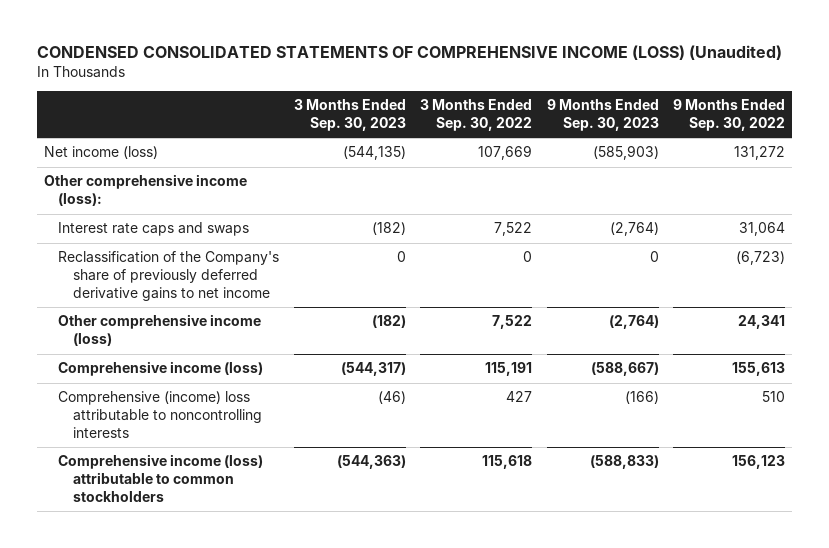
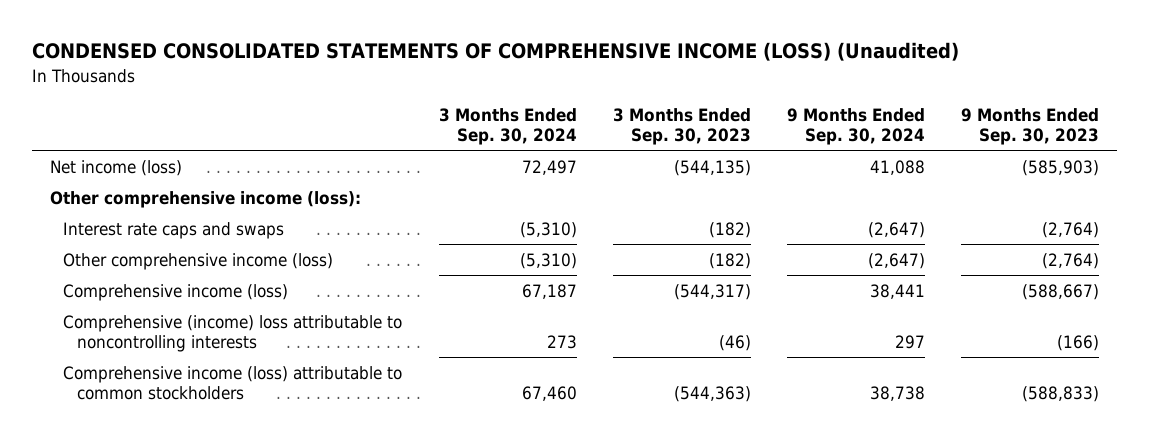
- | 3 Months Ended Sep. 30, 2023 | 3 Months Ended Sep. 30, 2022 | 9 Months Ended Sep. 30, 2023 | 9 Months Ended Sep. 30, 2022
+ | 3 Months Ended Sep. 30, 2024 | 3 Months Ended Sep. 30, 2023 | 9 Months Ended Sep. 30, 2024 | 9 Months Ended Sep. 30, 2023
- Reclassification of the Company's share of previously deferred derivative gains to net income | 0 | 0 | 0 | (6,723)

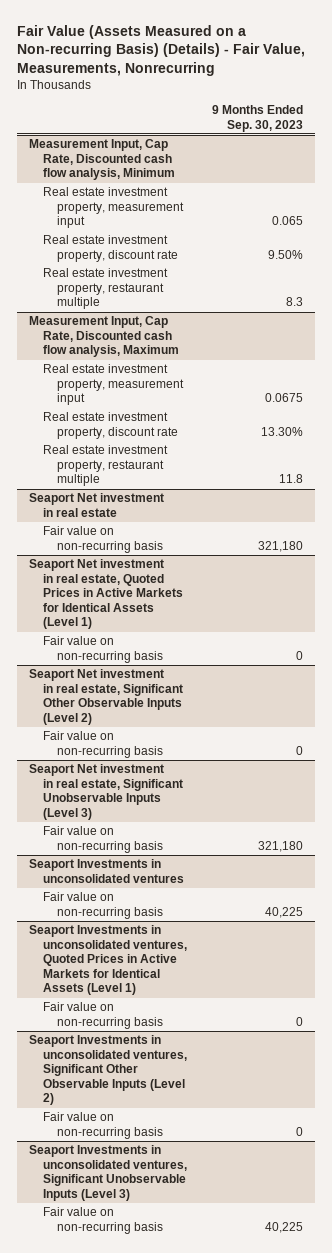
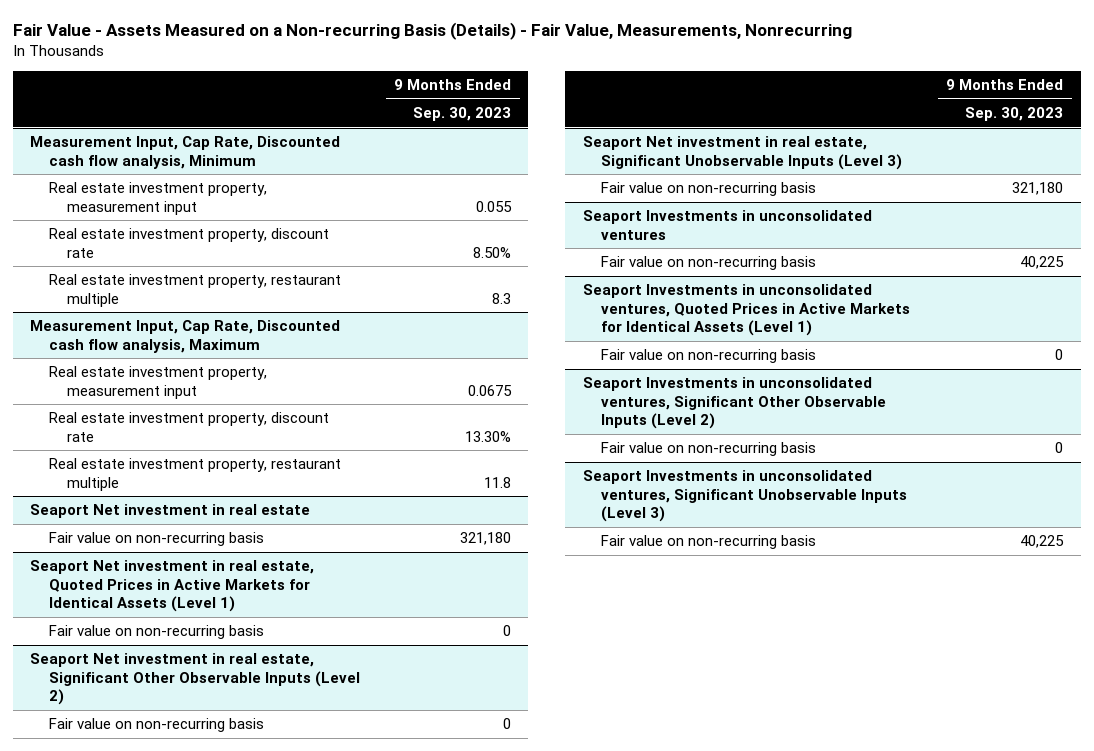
- Fair Value (Assets Measured on a Non-recurring Basis) (Details) - Fair Value, Measurements, Nonrecurring
+ Fair Value - Assets Measured on a Non-recurring Basis (Details) - Fair Value, Measurements, Nonrecurring
@ Measurement Input, Cap Rate, Discounted cash flow analysis, Minimum
- Real estate investment property, measurement input | 0.065
- Real estate investment property, discount rate | 9.50%
+ Real estate investment property, measurement input | 0.055
+ Real estate investment property, discount rate | 8.50%

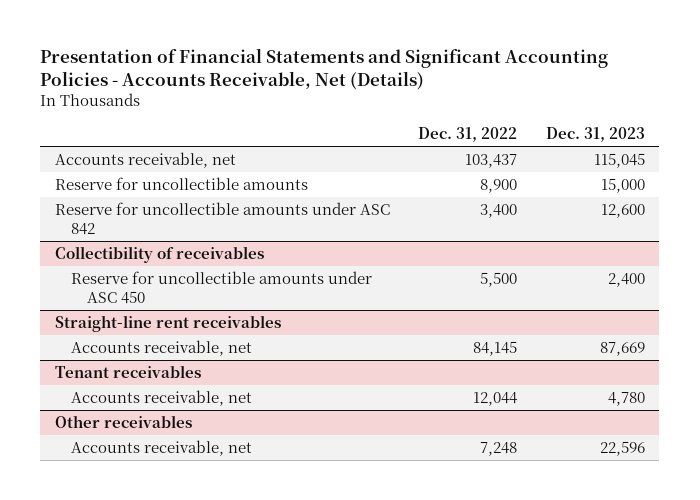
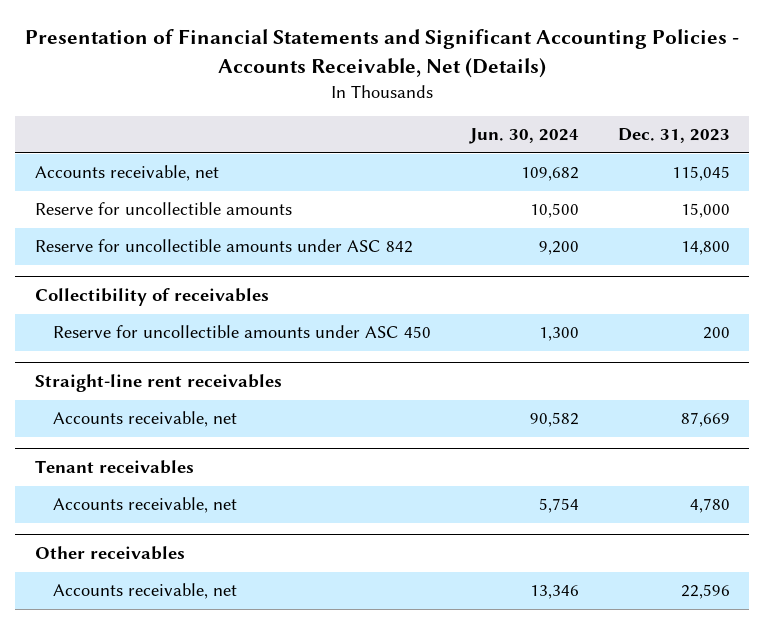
- | Dec. 31, 2022 | Dec. 31, 2023
+ | Jun. 30, 2024 | Dec. 31, 2023
- Reserve for uncollectible amounts under ASC 842 | 3,400 | 12,600
+ Reserve for uncollectible amounts under ASC 842 | 9,200 | 14,800
@ Collectibility of receivables
- Reserve for uncollectible amounts under ASC 450 | 5,500 | 2,400
+ Reserve for uncollectible amounts under ASC 450 | 1,300 | 200

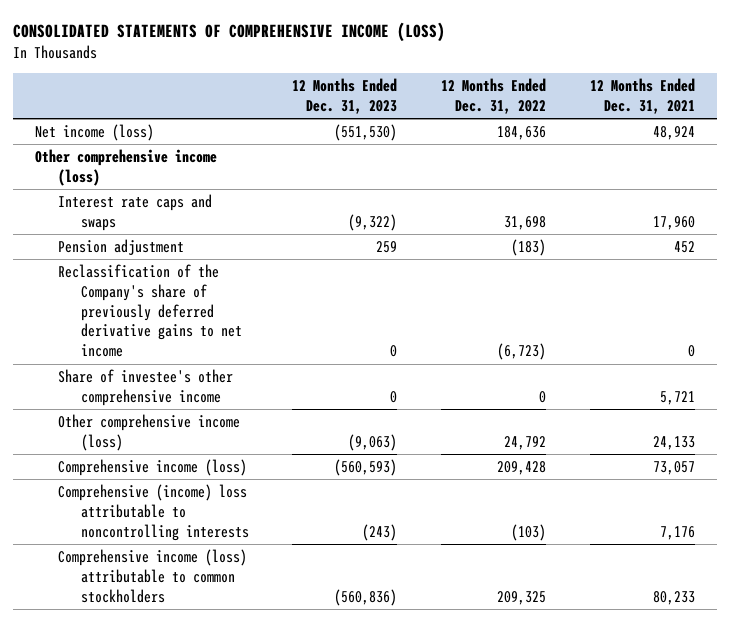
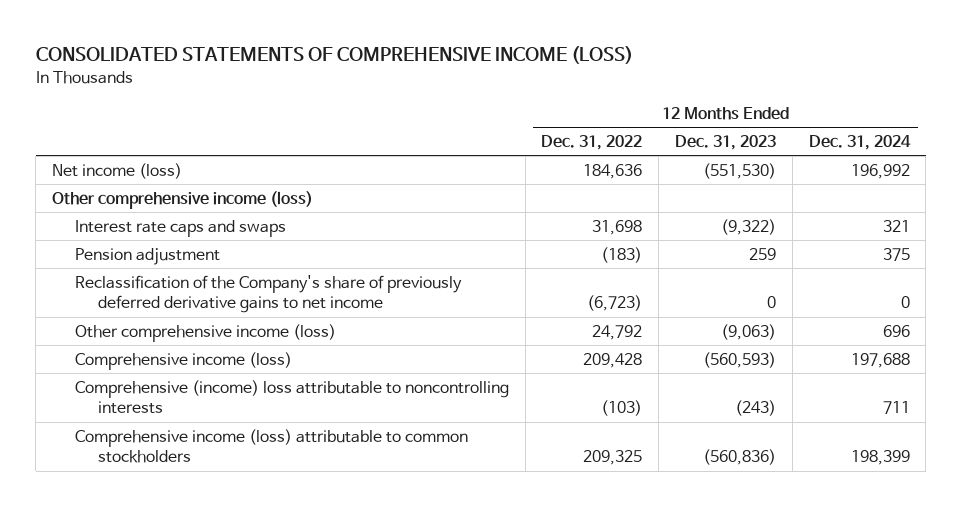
- | 12 Months Ended Dec. 31, 2023 | 12 Months Ended Dec. 31, 2022 | 12 Months Ended Dec. 31, 2021
+ | 12 Months Ended Dec. 31, 2022 | 12 Months Ended Dec. 31, 2023 | 12 Months Ended Dec. 31, 2024
- Share of investee's other comprehensive income | 0 | 0 | 5,721

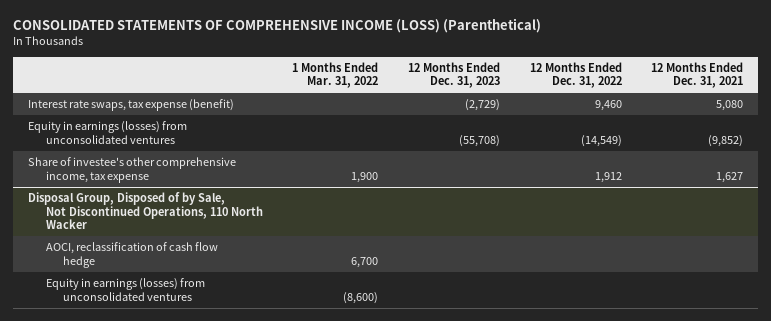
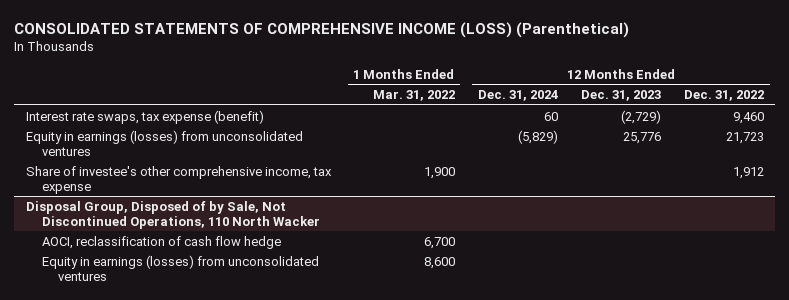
- | 1 Months Ended Mar. 31, 2022 | 12 Months Ended Dec. 31, 2023 | 12 Months Ended Dec. 31, 2022 | 12 Months Ended Dec. 31, 2021
+ | 1 Months Ended Mar. 31, 2022 | 12 Months Ended Dec. 31, 2024 | 12 Months Ended Dec. 31, 2023 | 12 Months Ended Dec. 31, 2022
- Equity in earnings (losses) from unconsolidated ventures | | (55,708) | (14,549) | (9,852)
+ Equity in earnings (losses) from unconsolidated ventures | | (5,829) | 25,776 | 21,723
@ Disposal Group, Disposed of by Sale, Not Discontinued Operations, 110 North Wacker
- Equity in earnings (losses) from unconsolidated ventures | (8,600) | | |
+ Equity in earnings (losses) from unconsolidated ventures | 8,600 | | |

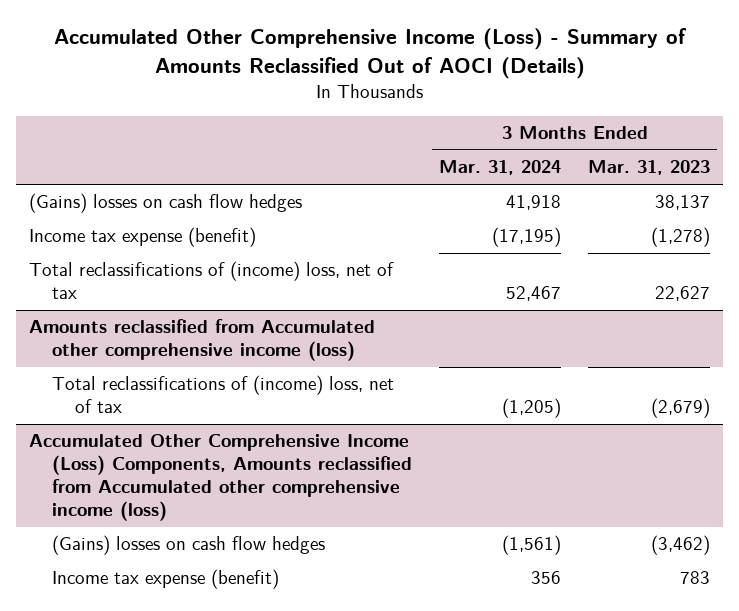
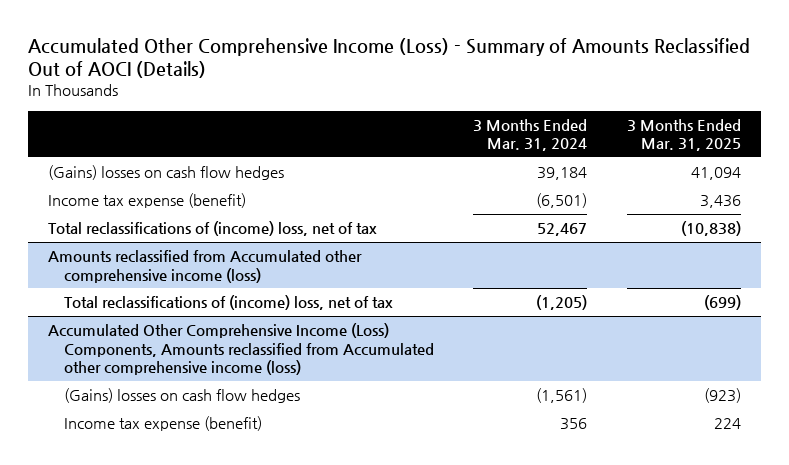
- | 3 Months Ended Mar. 31, 2024 | 3 Months Ended Mar. 31, 2023
+ | 3 Months Ended Mar. 31, 2024 | 3 Months Ended Mar. 31, 2025
- (Gains) losses on cash flow hedges | 41,918 | 38,137
- Income tax expense (benefit) | (17,195) | (1,278)
+ (Gains) losses on cash flow hedges | 39,184 | 41,094
+ Income tax expense (benefit) | (6,501) | 3,436

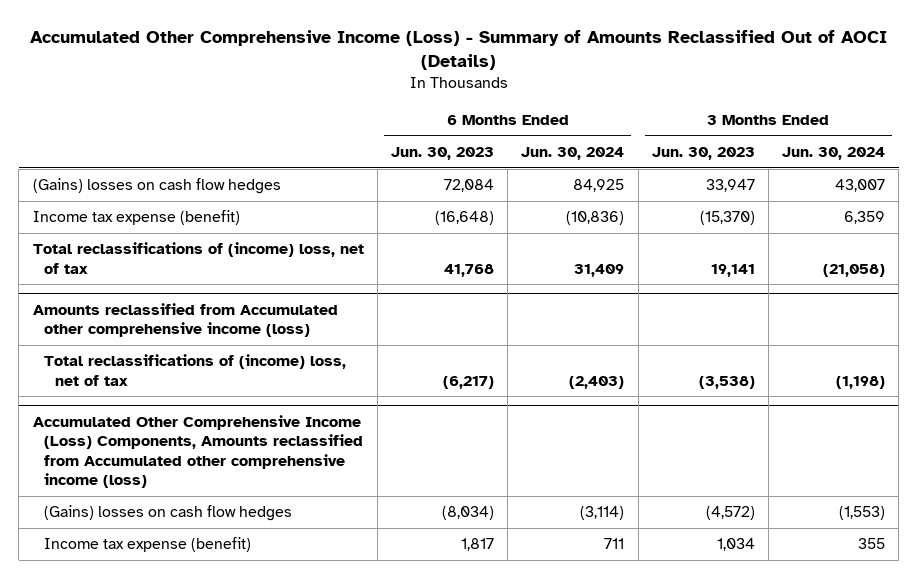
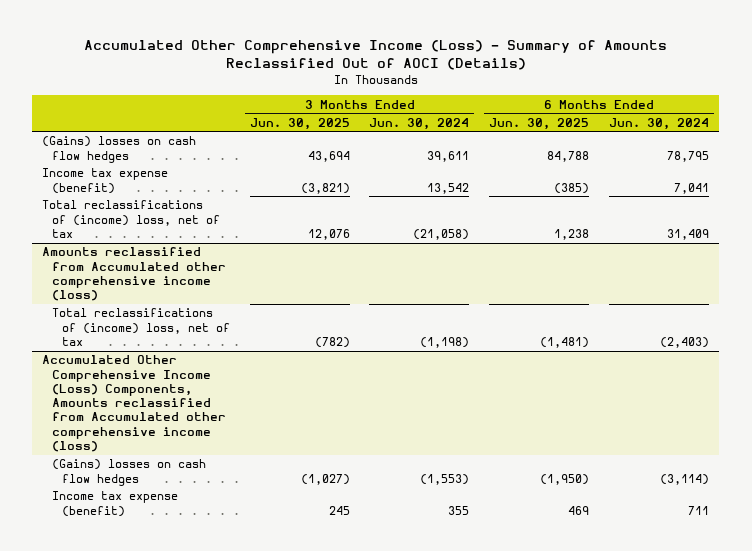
- | 6 Months Ended Jun. 30, 2023 | 6 Months Ended Jun. 30, 2024 | 3 Months Ended Jun. 30, 2023 | 3 Months Ended Jun. 30, 2024
+ | 3 Months Ended Jun. 30, 2025 | 3 Months Ended Jun. 30, 2024 | 6 Months Ended Jun. 30, 2025 | 6 Months Ended Jun. 30, 2024
- (Gains) losses on cash flow hedges | 72,084 | 84,925 | 33,947 | 43,007
- Income tax expense (benefit) | (16,648) | (10,836) | (15,370) | 6,359
+ (Gains) losses on cash flow hedges | 43,694 | 39,611 | 84,788 | 78,795
+ Income tax expense (benefit) | (3,821) | 13,542 | (385) | 7,041

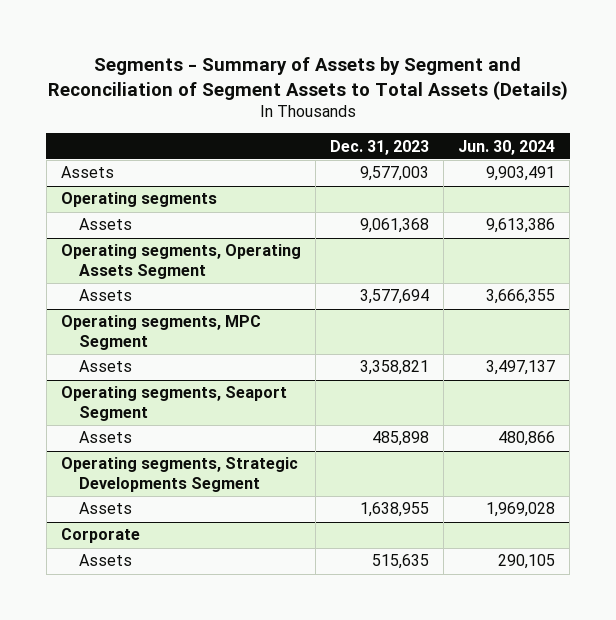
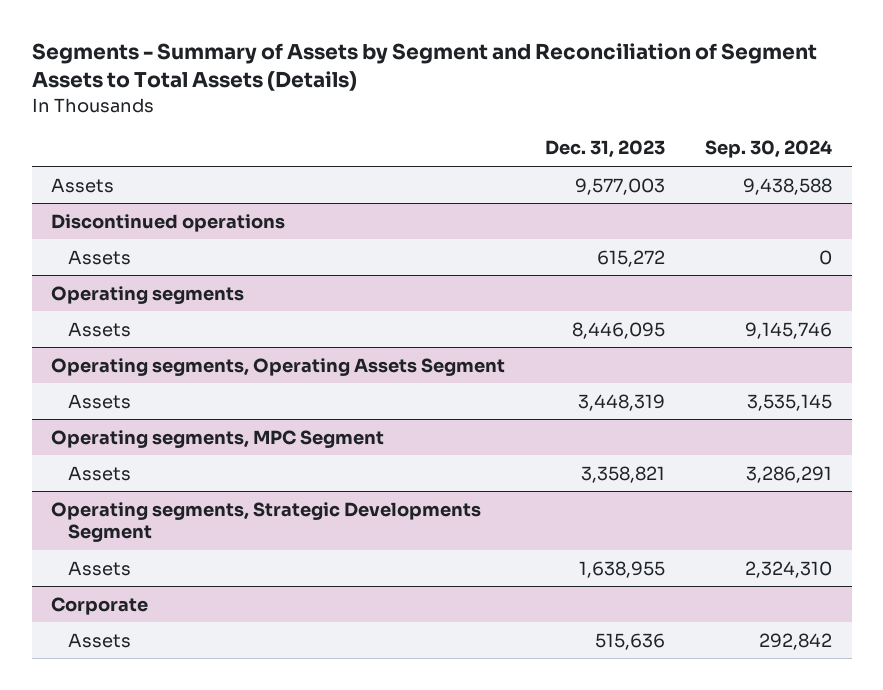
- | Dec. 31, 2023 | Jun. 30, 2024
+ | Dec. 31, 2023 | Sep. 30, 2024
+ Discontinued operations
+ Assets | 615,272 | 0
@ Operating segments
- Assets | 9,061,368 | 9,613,386
+ Assets | 8,446,095 | 9,145,746
@ Operating segments, Operating Assets Segment
- Assets | 3,577,694 | 3,666,355
+ Assets | 3,448,319 | 3,535,145
- Operating segments, Seaport Segment
- Assets | 485,898 | 480,866
@ Corporate
- Assets | 515,635 | 290,105
+ Assets | 515,636 | 292,842

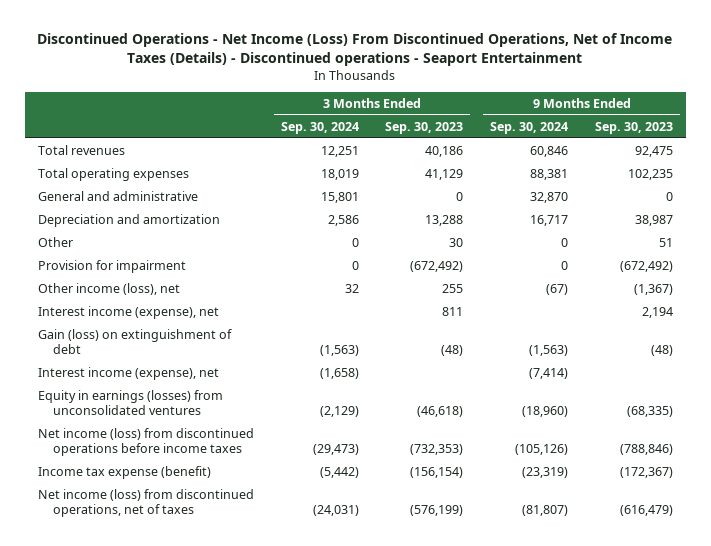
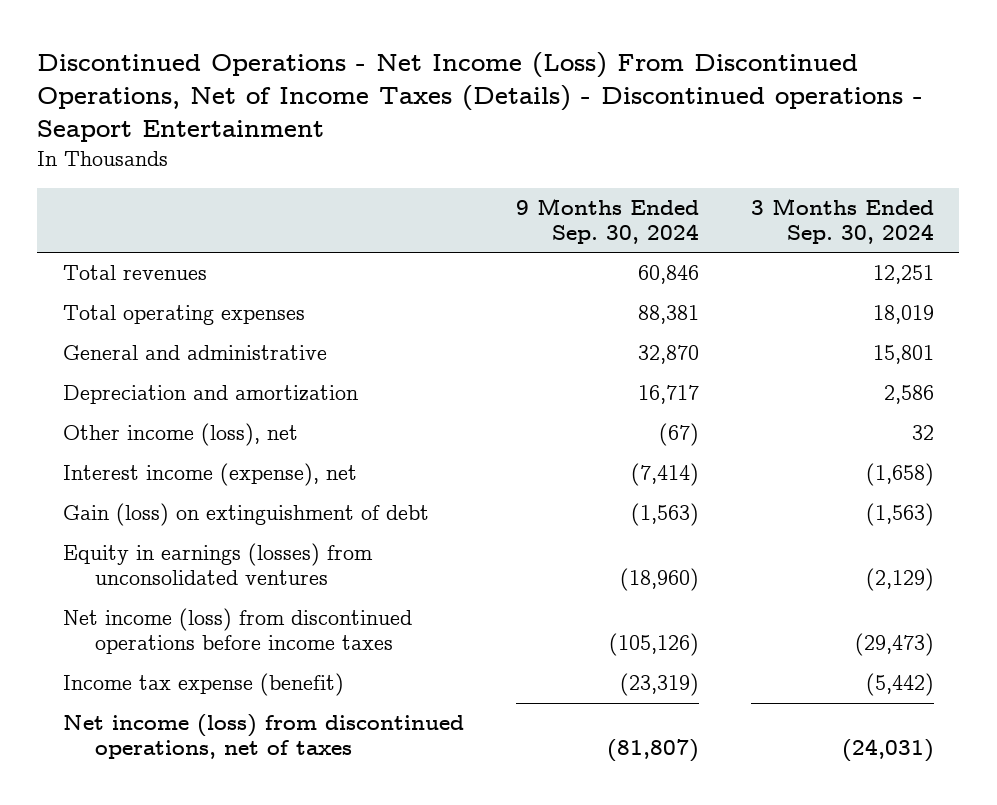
- | 3 Months Ended Sep. 30, 2024 | 3 Months Ended Sep. 30, 2023 | 9 Months Ended Sep. 30, 2024 | 9 Months Ended Sep. 30, 2023
+ | 9 Months Ended Sep. 30, 2024 | 3 Months Ended Sep. 30, 2024
- Other | 0 | 30 | 0 | 51
- Provision for impairment | 0 | (672,492) | 0 | (672,492)
- Interest income (expense), net | | 811 | | 2,194
moved down: Gain (loss) on extinguishment of debt | (1,563) | (1,563)

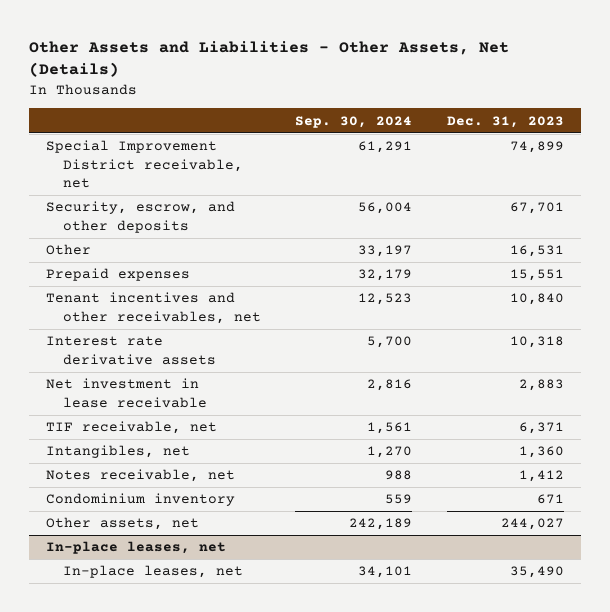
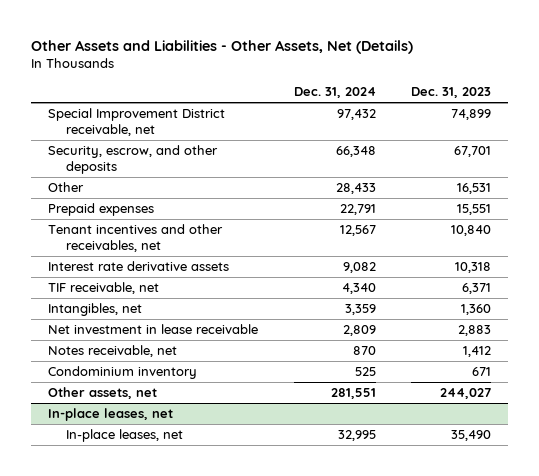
- | Sep. 30, 2024 | Dec. 31, 2023
+ | Dec. 31, 2024 | Dec. 31, 2023
moved down: Net investment in lease receivable | 2,809 | 2,883

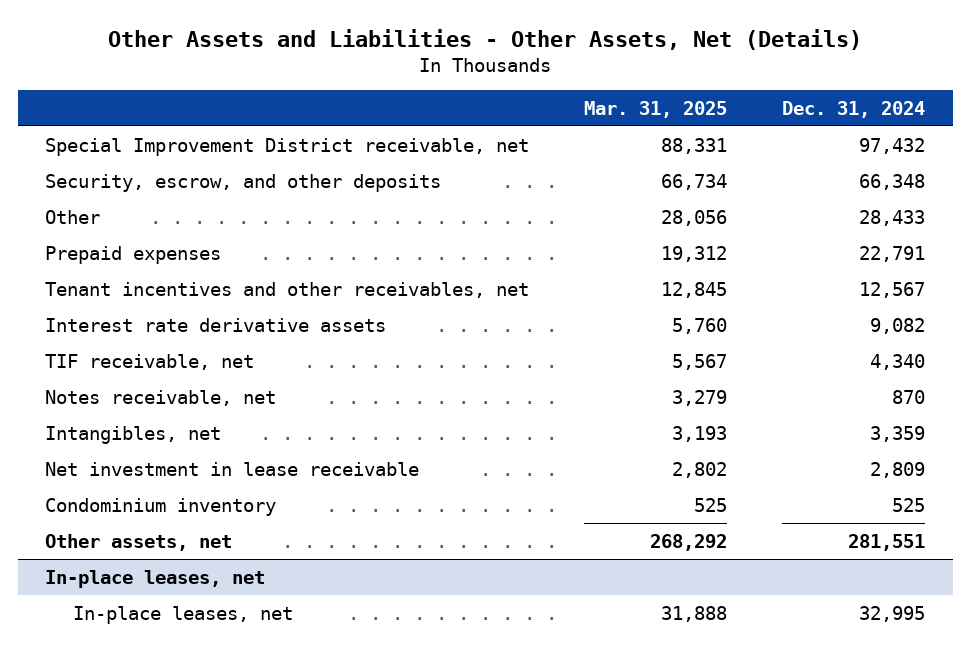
- | Dec. 31, 2024 | Dec. 31, 2023
+ | Mar. 31, 2025 | Dec. 31, 2024
moved up: Notes receivable, net | 3,279 | 870

